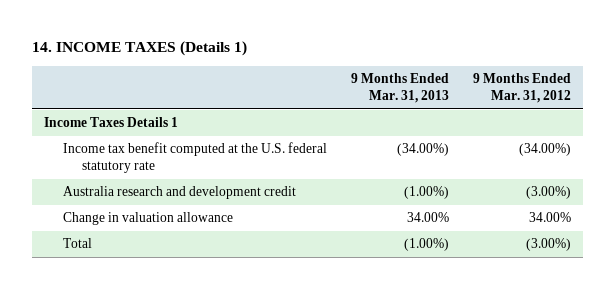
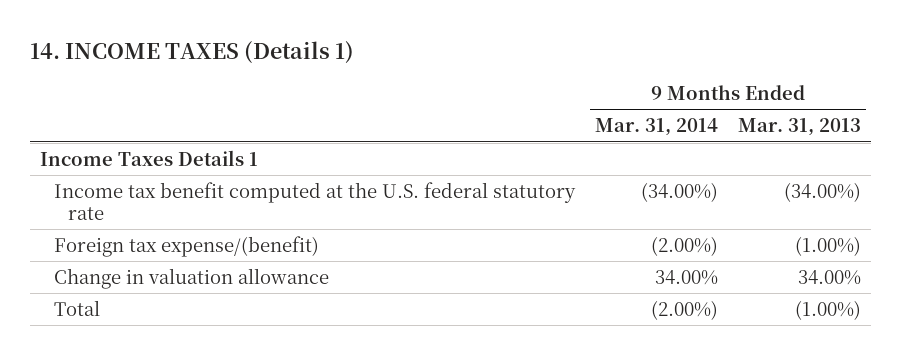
- | 9 Months Ended Mar. 31, 2013 | 9 Months Ended Mar. 31, 2012
+ | 9 Months Ended Mar. 31, 2014 | 9 Months Ended Mar. 31, 2013
- Australia research and development credit | (1.00%) | (3.00%)
+ Foreign tax expense/(benefit) | (2.00%) | (1.00%)

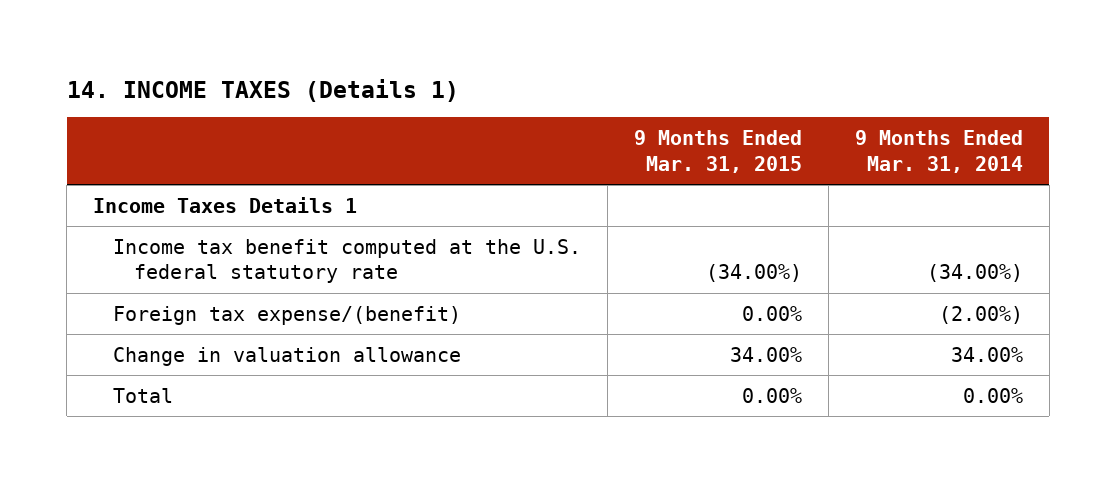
- | 9 Months Ended Mar. 31, 2014 | 9 Months Ended Mar. 31, 2013
+ | 9 Months Ended Mar. 31, 2015 | 9 Months Ended Mar. 31, 2014
- Total | (2.00%) | (1.00%)
+ Total | 0.00% | 0.00%

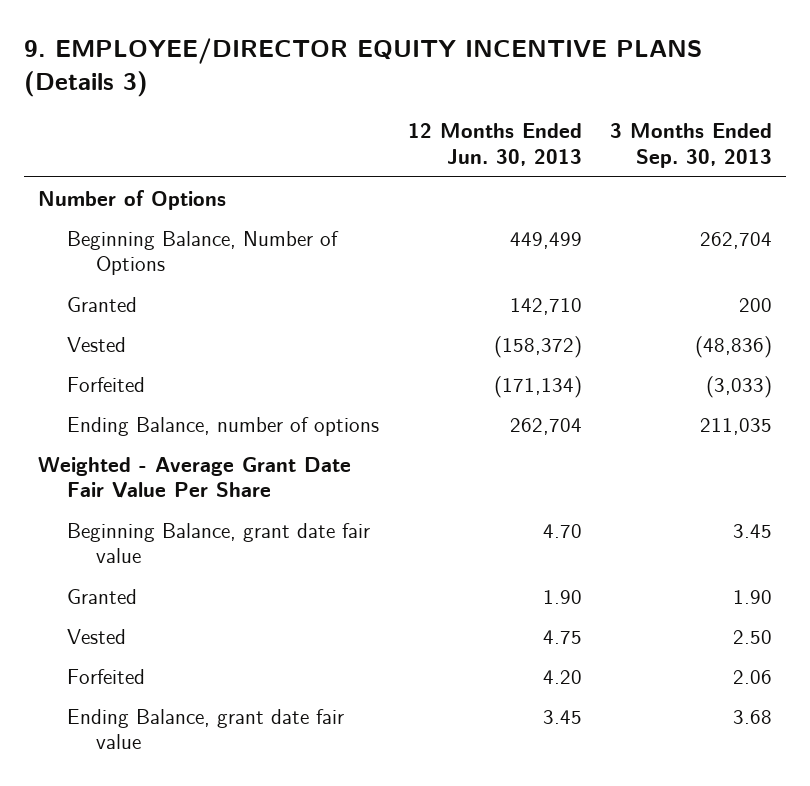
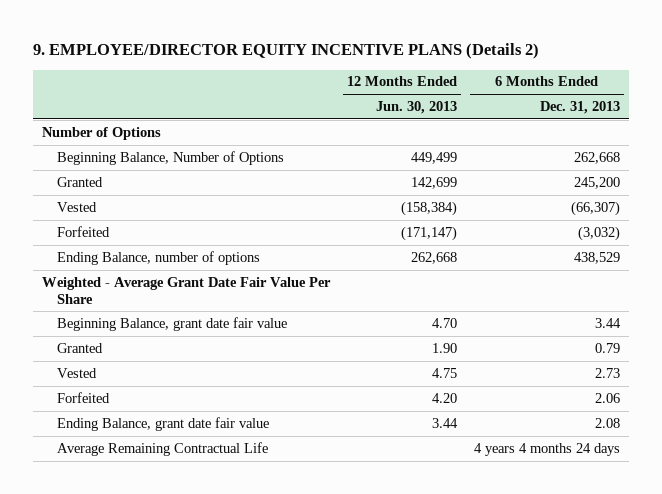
- 9. EMPLOYEE/DIRECTOR EQUITY INCENTIVE PLANS (Details 3)
+ 9. EMPLOYEE/DIRECTOR EQUITY INCENTIVE PLANS (Details 2)
- | 12 Months Ended Jun. 30, 2013 | 3 Months Ended Sep. 30, 2013
+ | 12 Months Ended Jun. 30, 2013 | 6 Months Ended Dec. 31, 2013
- Granted | 142,710 | 200
- Vested | (158,372) | (48,836)
- Forfeited | (171,134) | (3,033)
- Ending Balance, number of options | 262,704 | 211,035
+ Granted | 142,699 | 245,200
+ Vested | (158,384) | (66,307)
+ Forfeited | (171,147) | (3,032)
+ Ending Balance, number of options | 262,668 | 438,529
- Ending Balance, grant date fair value | 3.45 | 3.68
+ Ending Balance, grant date fair value | 3.44 | 2.08
+ Average Remaining Contractual Life | | 4 years 4 months 24 days

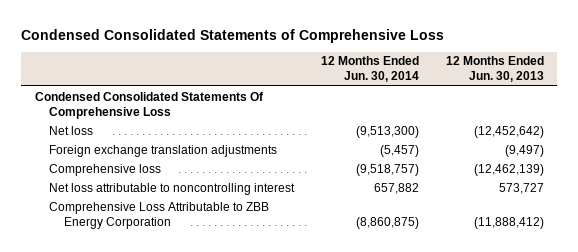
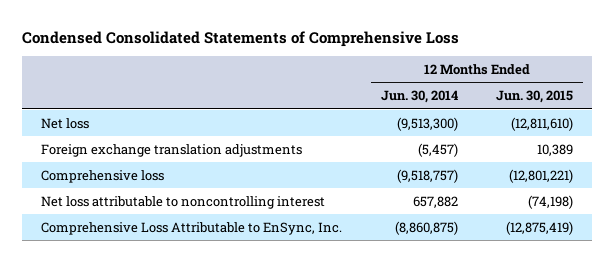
- | 12 Months Ended Jun. 30, 2014 | 12 Months Ended Jun. 30, 2013
+ | 12 Months Ended Jun. 30, 2014 | 12 Months Ended Jun. 30, 2015
- Condensed Consolidated Statements Of Comprehensive Loss
- Comprehensive Loss Attributable to ZBB Energy Corporation | (8,860,875) | (11,888,412)
+ Comprehensive Loss Attributable to EnSync, Inc. | (8,860,875) | (12,875,419)

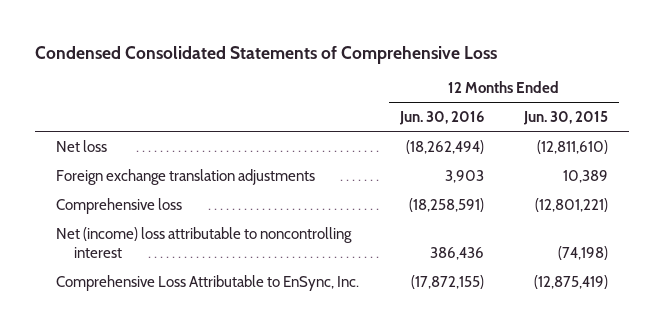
- | 12 Months Ended Jun. 30, 2014 | 12 Months Ended Jun. 30, 2015
+ | 12 Months Ended Jun. 30, 2016 | 12 Months Ended Jun. 30, 2015
- Net loss attributable to noncontrolling interest | 657,882 | (74,198)
+ Net (income) loss attributable to noncontrolling interest | 386,436 | (74,198)

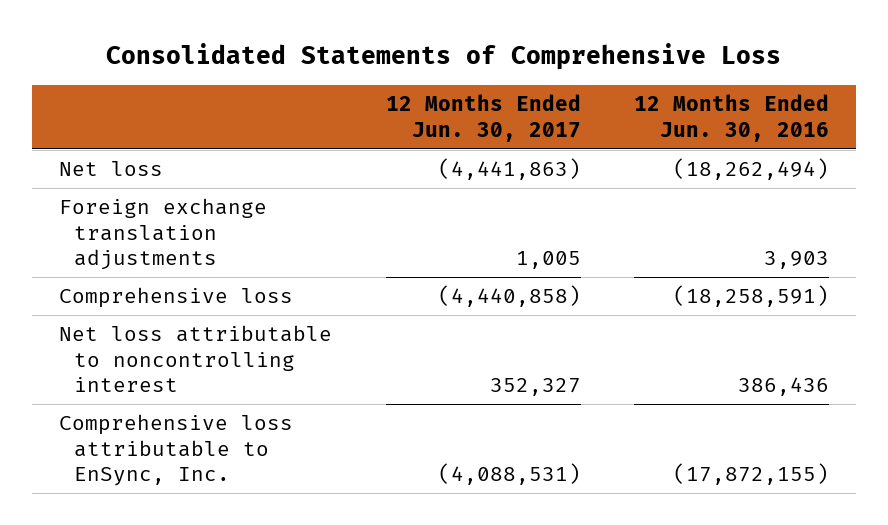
- Condensed Consolidated Statements of Comprehensive Loss
+ Consolidated Statements of Comprehensive Loss
- | 12 Months Ended Jun. 30, 2016 | 12 Months Ended Jun. 30, 2015
+ | 12 Months Ended Jun. 30, 2017 | 12 Months Ended Jun. 30, 2016
- Net (income) loss attributable to noncontrolling interest | 386,436 | (74,198)
- Comprehensive Loss Attributable to EnSync, Inc. | (17,872,155) | (12,875,419)
+ Net loss attributable to noncontrolling interest | 352,327 | 386,436
+ Comprehensive loss attributable to EnSync, Inc. | (4,088,531) | (17,872,155)

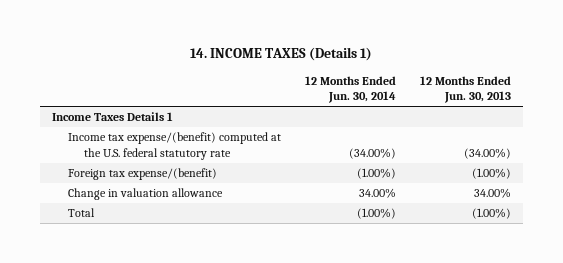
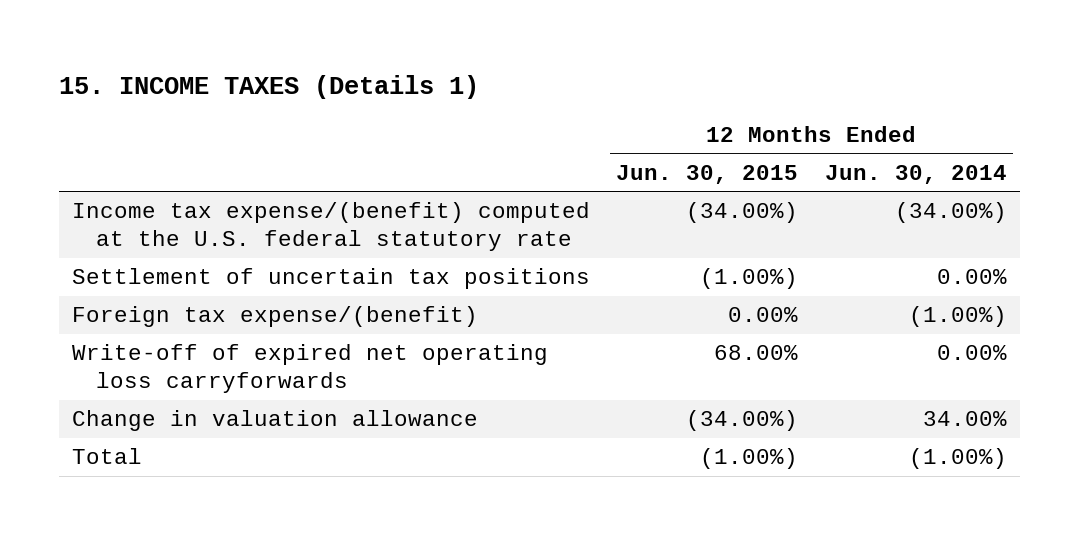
- 14. INCOME TAXES (Details 1)
+ 15. INCOME TAXES (Details 1)
- | 12 Months Ended Jun. 30, 2014 | 12 Months Ended Jun. 30, 2013
+ | 12 Months Ended Jun. 30, 2015 | 12 Months Ended Jun. 30, 2014
- Income Taxes Details 1
+ Settlement of uncertain tax positions | (1.00%) | 0.00%
+ Write-off of expired net operating loss carryforwards | 68.00% | 0.00%

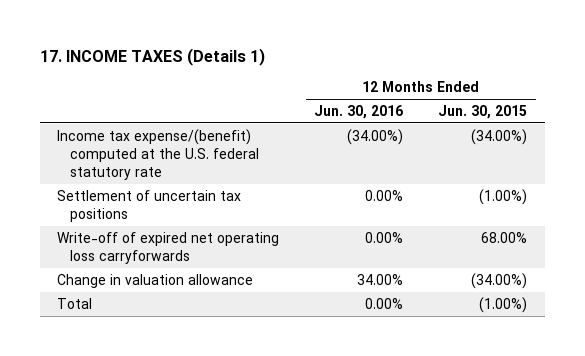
- 15. INCOME TAXES (Details 1)
+ 17. INCOME TAXES (Details 1)
- | 12 Months Ended Jun. 30, 2015 | 12 Months Ended Jun. 30, 2014
+ | 12 Months Ended Jun. 30, 2016 | 12 Months Ended Jun. 30, 2015
- Foreign tax expense/(benefit) | 0.00% | (1.00%)

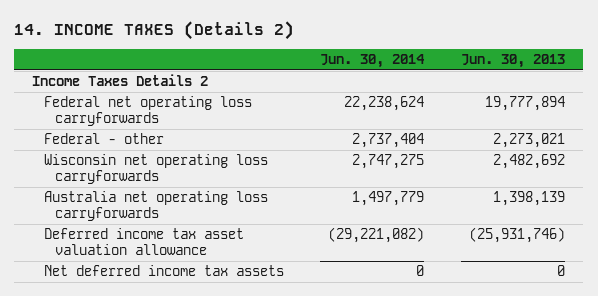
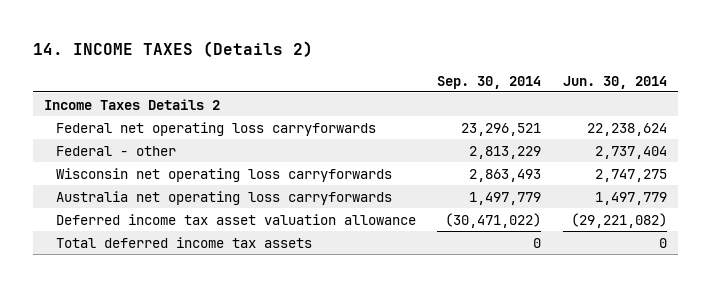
- | Jun. 30, 2014 | Jun. 30, 2013
+ | Sep. 30, 2014 | Jun. 30, 2014
- Net deferred income tax assets | 0 | 0
+ Total deferred income tax assets | 0 | 0

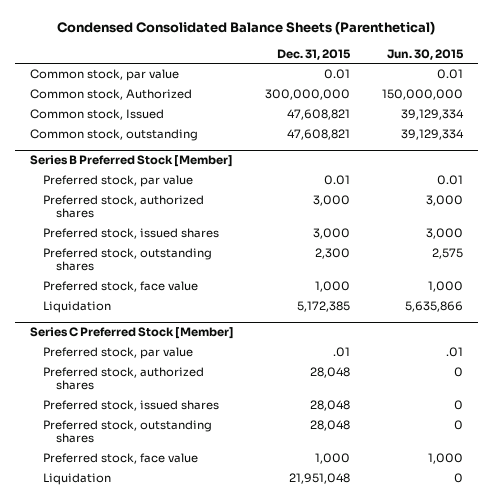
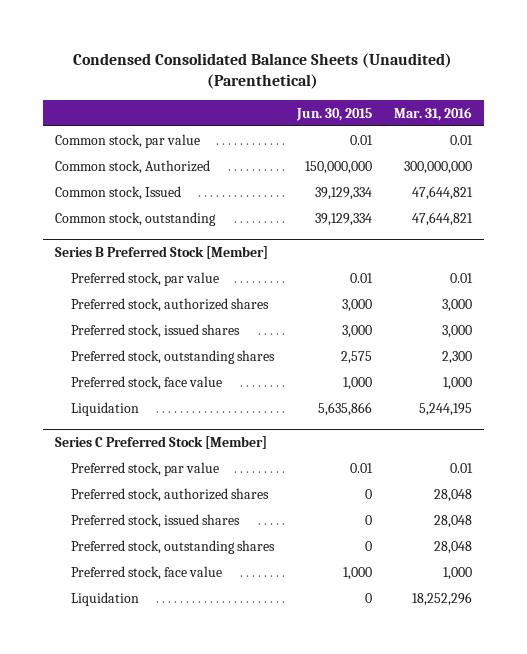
- Condensed Consolidated Balance Sheets (Parenthetical)
+ Condensed Consolidated Balance Sheets (Unaudited) (Parenthetical)
- | Dec. 31, 2015 | Jun. 30, 2015
+ | Jun. 30, 2015 | Mar. 31, 2016
@ Series C Preferred Stock [Member]
- Preferred stock, par value | .01 | .01
+ Preferred stock, par value | 0.01 | 0.01

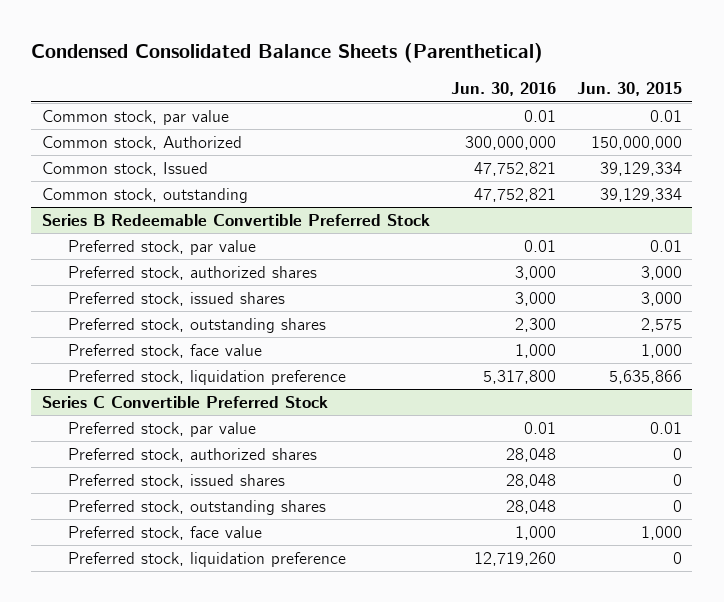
- Condensed Consolidated Balance Sheets (Unaudited) (Parenthetical)
+ Condensed Consolidated Balance Sheets (Parenthetical)
- | Jun. 30, 2015 | Mar. 31, 2016
+ | Jun. 30, 2016 | Jun. 30, 2015
- Series B Preferred Stock [Member]
+ Series B Redeemable Convertible Preferred Stock
- Liquidation | 5,635,866 | 5,244,195
- Series C Preferred Stock [Member]
+ Preferred stock, liquidation preference | 5,317,800 | 5,635,866
+ Series C Convertible Preferred Stock
- Liquidation | 0 | 18,252,296
+ Preferred stock, liquidation preference | 12,719,260 | 0

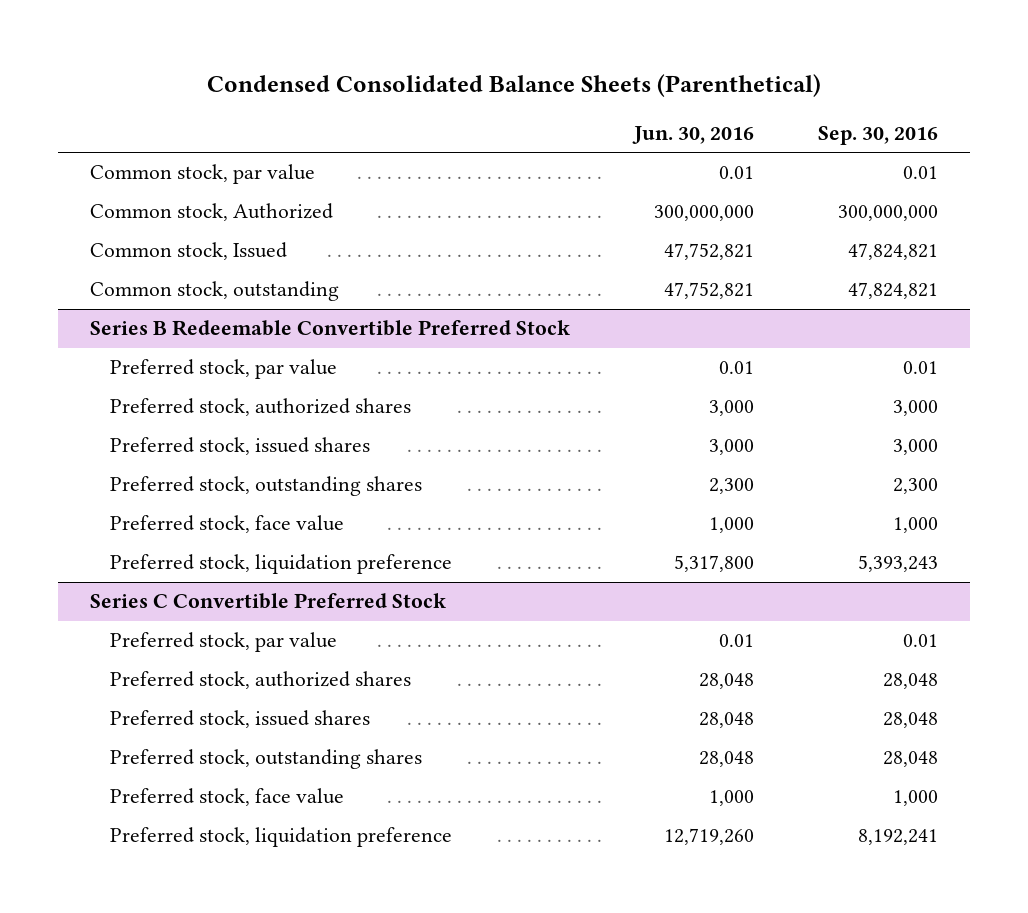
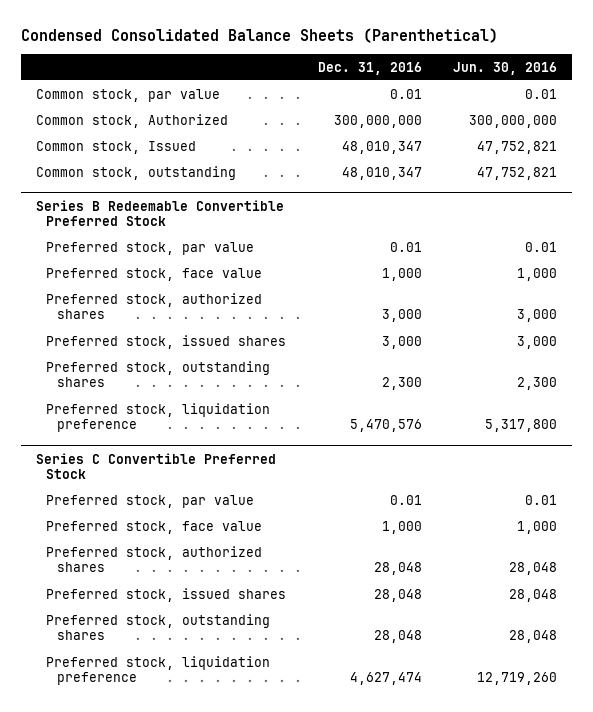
- | Jun. 30, 2016 | Sep. 30, 2016
+ | Dec. 31, 2016 | Jun. 30, 2016
@ Series B Redeemable Convertible Preferred Stock
moved up: Preferred stock, face value | 1,000 | 1,000
@ Series C Convertible Preferred Stock
moved up: Preferred stock, face value | 1,000 | 1,000

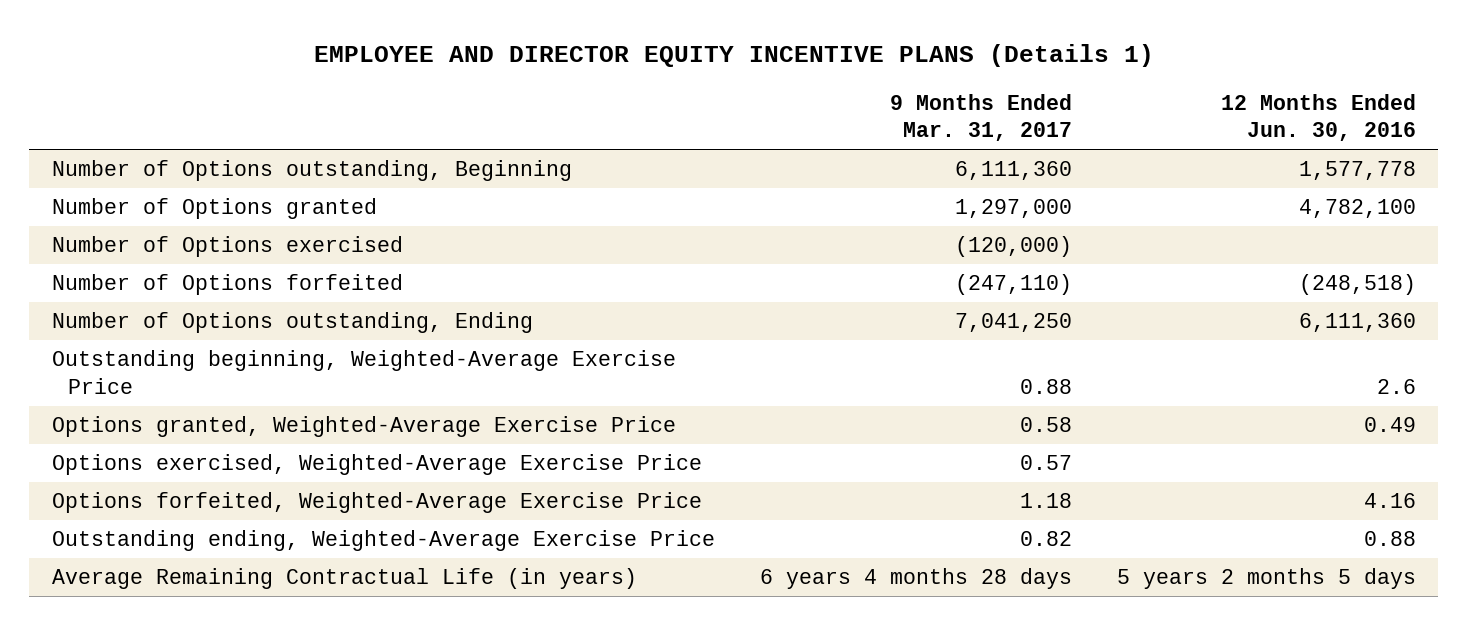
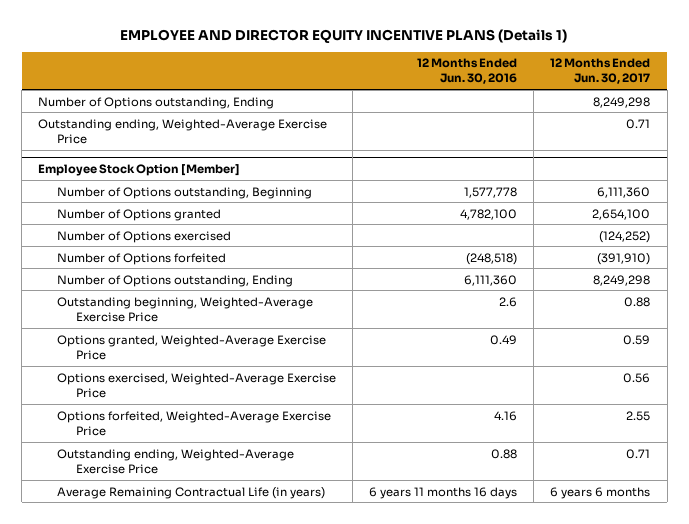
- | 9 Months Ended Mar. 31, 2017 | 12 Months Ended Jun. 30, 2016
+ | 12 Months Ended Jun. 30, 2016 | 12 Months Ended Jun. 30, 2017
+ Number of Options outstanding, Ending | | 8,249,298
+ Outstanding ending, Weighted-Average Exercise Price | | 0.71
+ Employee Stock Option [Member]
- Average Remaining Contractual Life (in years) | 6 years 4 months 28 days | 5 years 2 months 5 days
+ Average Remaining Contractual Life (in years) | 6 years 11 months 16 days | 6 years 6 months

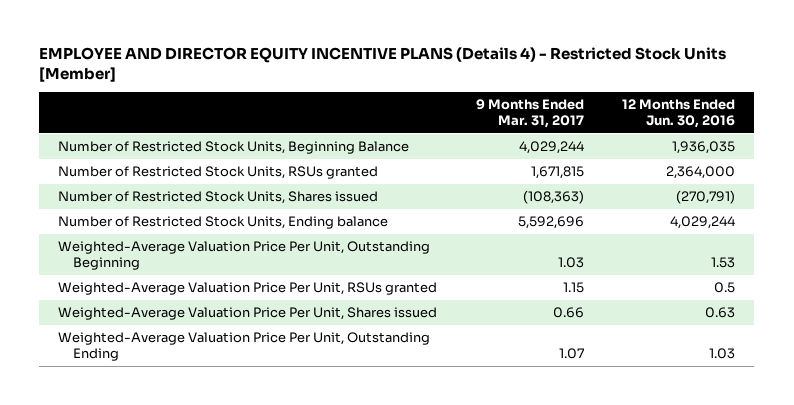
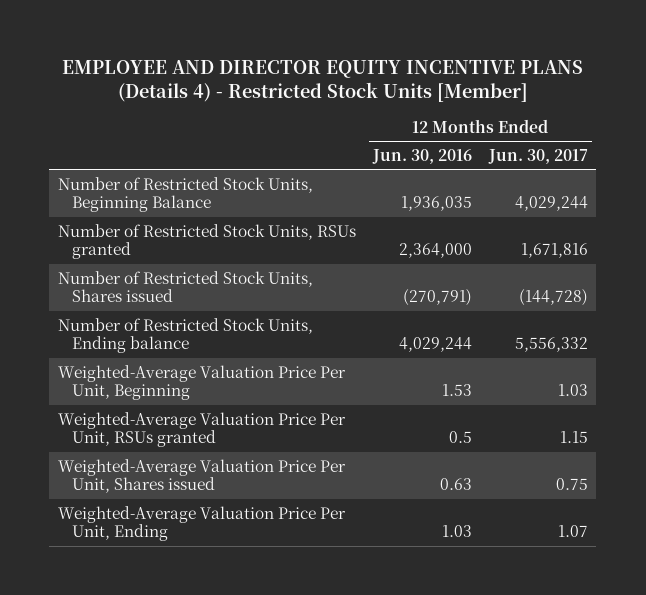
- | 9 Months Ended Mar. 31, 2017 | 12 Months Ended Jun. 30, 2016
+ | 12 Months Ended Jun. 30, 2016 | 12 Months Ended Jun. 30, 2017
- Weighted-Average Valuation Price Per Unit, Outstanding Beginning | 1.03 | 1.53
+ Weighted-Average Valuation Price Per Unit, Beginning | 1.53 | 1.03
- Weighted-Average Valuation Price Per Unit, Outstanding Ending | 1.07 | 1.03
+ Weighted-Average Valuation Price Per Unit, Ending | 1.03 | 1.07

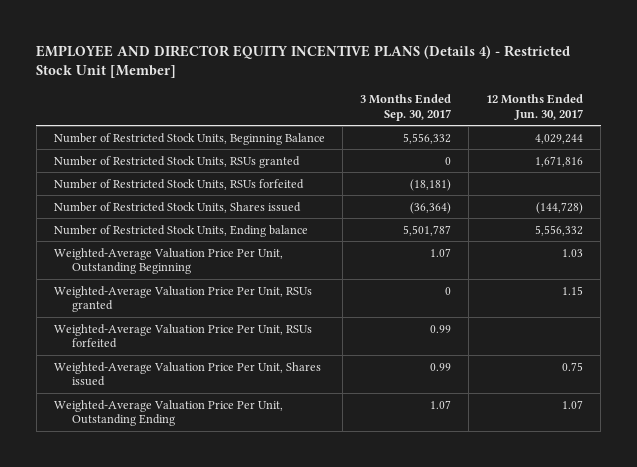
- EMPLOYEE AND DIRECTOR EQUITY INCENTIVE PLANS (Details 4) - Restricted Stock Units [Member]
+ EMPLOYEE AND DIRECTOR EQUITY INCENTIVE PLANS (Details 4) - Restricted Stock Unit [Member]
- | 12 Months Ended Jun. 30, 2016 | 12 Months Ended Jun. 30, 2017
+ | 3 Months Ended Sep. 30, 2017 | 12 Months Ended Jun. 30, 2017
+ Number of Restricted Stock Units, RSUs forfeited | (18,181) |
- Weighted-Average Valuation Price Per Unit, Beginning | 1.53 | 1.03
+ Weighted-Average Valuation Price Per Unit, Outstanding Beginning | 1.07 | 1.03
+ Weighted-Average Valuation Price Per Unit, RSUs forfeited | 0.99 |
- Weighted-Average Valuation Price Per Unit, Ending | 1.03 | 1.07
+ Weighted-Average Valuation Price Per Unit, Outstanding Ending | 1.07 | 1.07

